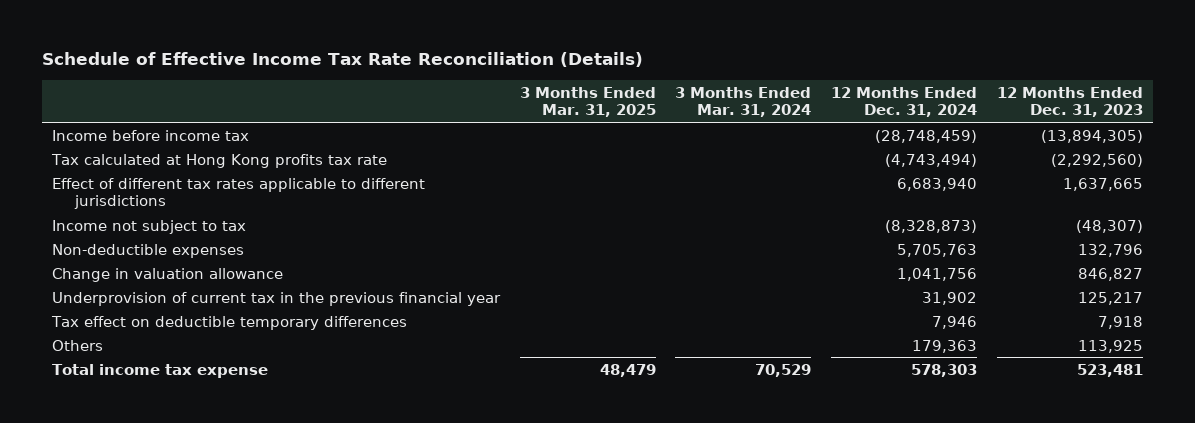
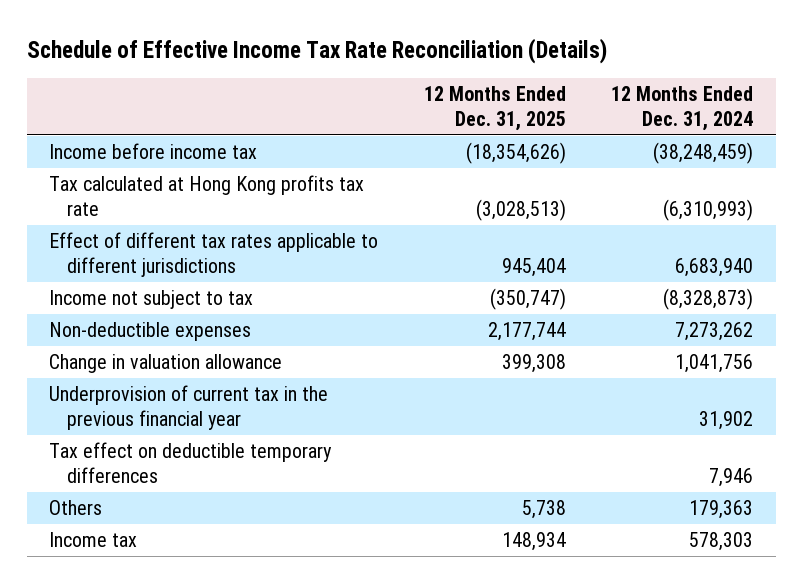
- | 3 Months Ended Mar. 31, 2025 | 3 Months Ended Mar. 31, 2024 | 12 Months Ended Dec. 31, 2024 | 12 Months Ended Dec. 31, 2023
+ | 12 Months Ended Dec. 31, 2025 | 12 Months Ended Dec. 31, 2024
- Income before income tax | | | (28,748,459) | (13,894,305)
- Tax calculated at Hong Kong profits tax rate | | | (4,743,494) | (2,292,560)
+ Income before income tax | (18,354,626) | (38,248,459)
+ Tax calculated at Hong Kong profits tax rate | (3,028,513) | (6,310,993)
- Non-deductible expenses | | | 5,705,763 | 132,796
+ Non-deductible expenses | 2,177,744 | 7,273,262
- Total income tax expense | 48,479 | 70,529 | 578,303 | 523,481
+ Income tax | 148,934 | 578,303

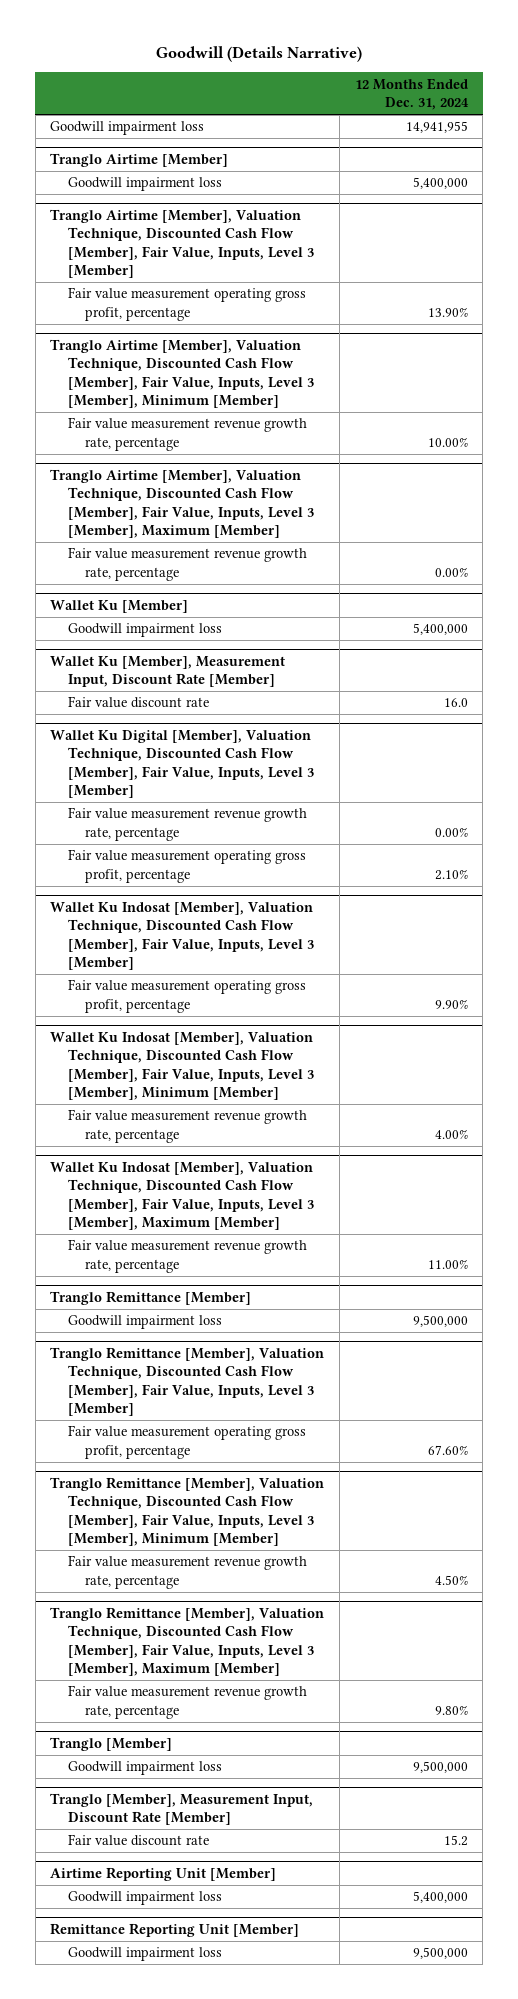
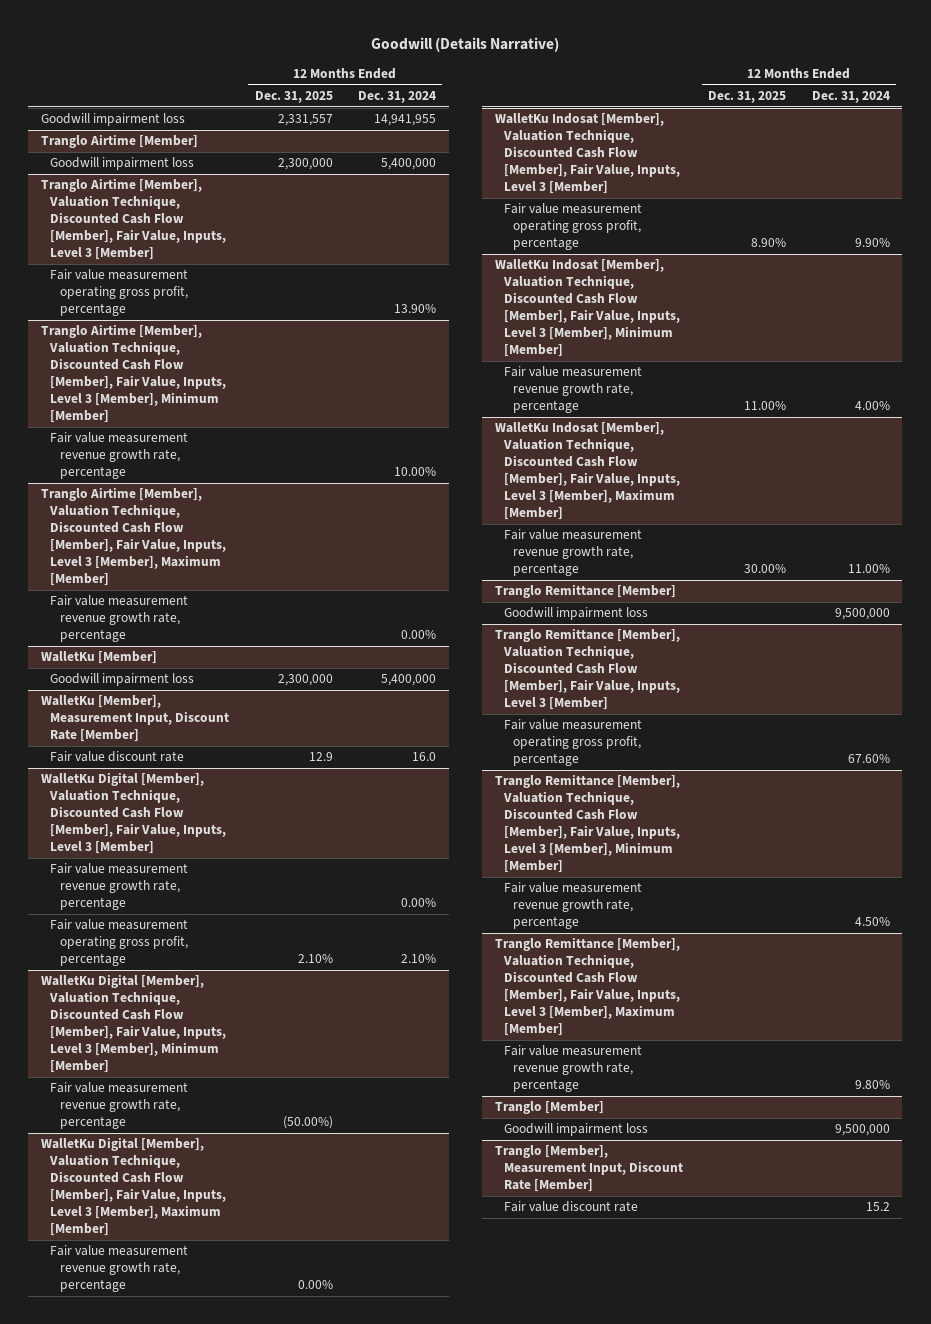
- | 12 Months Ended Dec. 31, 2024
+ | 12 Months Ended Dec. 31, 2025 | 12 Months Ended Dec. 31, 2024
- Wallet Ku [Member]
+ WalletKu [Member]
- Wallet Ku [Member], Measurement Input, Discount Rate [Member]
+ WalletKu [Member], Measurement Input, Discount Rate [Member]
- Wallet Ku Digital [Member], Valuation Technique, Discounted Cash Flow [Member], Fair Value, Inputs, Level 3 [Member]
+ WalletKu Digital [Member], Valuation Technique, Discounted Cash Flow [Member], Fair Value, Inputs, Level 3 [Member]
- Wallet Ku Indosat [Member], Valuation Technique, Discounted Cash Flow [Member], Fair Value, Inputs, Level 3 [Member]
+ WalletKu Digital [Member], Valuation Technique, Discounted Cash Flow [Member], Fair Value, Inputs, Level 3 [Member], Minimum [Member]
+ Fair value measurement revenue growth rate, percentage | (50.00%) |
+ WalletKu Digital [Member], Valuation Technique, Discounted Cash Flow [Member], Fair Value, Inputs, Level 3 [Member], Maximum [Member]
+ Fair value measurement revenue growth rate, percentage | 0.00% |
+ WalletKu Indosat [Member], Valuation Technique, Discounted Cash Flow [Member], Fair Value, Inputs, Level 3 [Member]
- Wallet Ku Indosat [Member], Valuation Technique, Discounted Cash Flow [Member], Fair Value, Inputs, Level 3 [Member], Minimum [Member]
+ WalletKu Indosat [Member], Valuation Technique, Discounted Cash Flow [Member], Fair Value, Inputs, Level 3 [Member], Minimum [Member]
- Wallet Ku Indosat [Member], Valuation Technique, Discounted Cash Flow [Member], Fair Value, Inputs, Level 3 [Member], Maximum [Member]
+ WalletKu Indosat [Member], Valuation Technique, Discounted Cash Flow [Member], Fair Value, Inputs, Level 3 [Member], Maximum [Member]
- Airtime Reporting Unit [Member]
- Goodwill impairment loss | 5,400,000
- Remittance Reporting Unit [Member]
- Goodwill impairment loss | 9,500,000

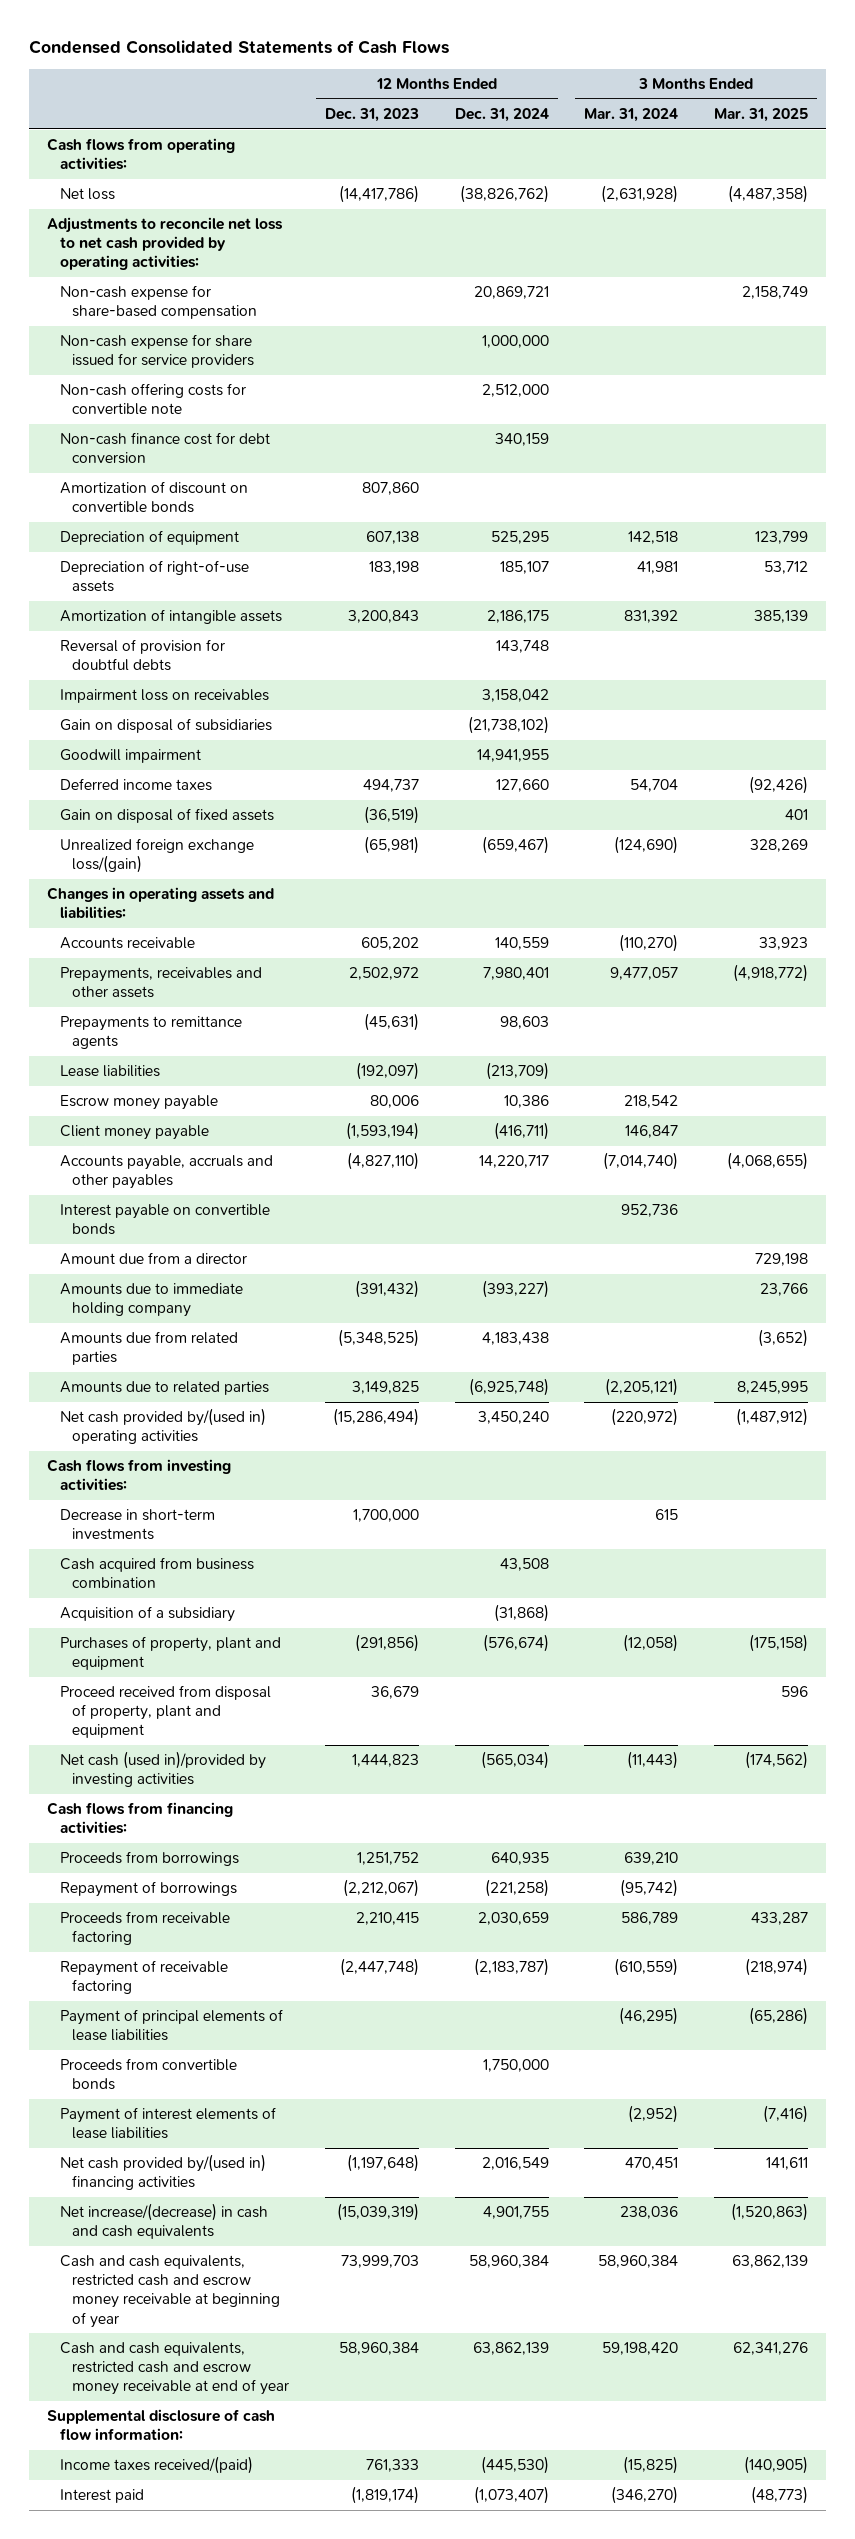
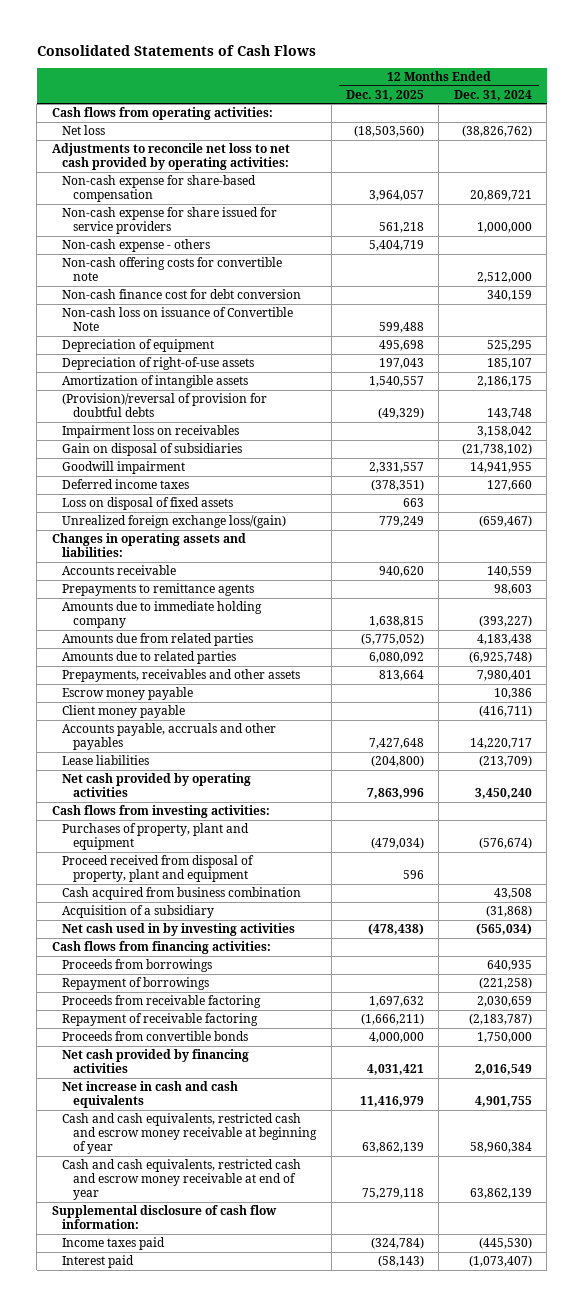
- Condensed Consolidated Statements of Cash Flows
+ Consolidated Statements of Cash Flows
- | 12 Months Ended Dec. 31, 2023 | 12 Months Ended Dec. 31, 2024 | 3 Months Ended Mar. 31, 2024 | 3 Months Ended Mar. 31, 2025
+ | 12 Months Ended Dec. 31, 2025 | 12 Months Ended Dec. 31, 2024
+ Non-cash expense - others | 5,404,719 |
- Amortization of discount on convertible bonds | 807,860 | | |
+ Non-cash loss on issuance of Convertible Note | 599,488 |
- Reversal of provision for doubtful debts | | 143,748 | |
+ (Provision)/reversal of provision for doubtful debts | (49,329) | 143,748
- Gain on disposal of fixed assets | (36,519) | | | 401
+ Loss on disposal of fixed assets | 663 |
- Interest payable on convertible bonds | | | 952,736 |
- Amount due from a director | | | | 729,198
- Net cash provided by/(used in) operating activities | (15,286,494) | 3,450,240 | (220,972) | (1,487,912)
moved down: Prepayments, receivables and other assets | 813,664 | 7,980,401
moved down: Escrow money payable | | 10,386
moved down: Client money payable | | (416,711)
moved down: Accounts payable, accruals and other payables | 7,427,648 | 14,220,717
moved down: Lease liabilities | (204,800) | (213,709)
+ Net cash provided by operating activities | 7,863,996 | 3,450,240
- Decrease in short-term investments | 1,700,000 | | 615 |
- Net cash (used in)/provided by investing activities | 1,444,823 | (565,034) | (11,443) | (174,562)
moved down: Cash acquired from business combination | | 43,508
moved down: Acquisition of a subsidiary | | (31,868)
+ Net cash used in by investing activities | (478,438) | (565,034)
- Payment of principal elements of lease liabilities | | | (46,295) | (65,286)
- Payment of interest elements of lease liabilities | | | (2,952) | (7,416)
- Net cash provided by/(used in) financing activities | (1,197,648) | 2,016,549 | 470,451 | 141,611
- Net increase/(decrease) in cash and cash equivalents | (15,039,319) | 4,901,755 | 238,036 | (1,520,863)
+ Net cash provided by financing activities | 4,031,421 | 2,016,549
+ Net increase in cash and cash equivalents | 11,416,979 | 4,901,755
- Income taxes received/(paid) | 761,333 | (445,530) | (15,825) | (140,905)
+ Income taxes paid | (324,784) | (445,530)

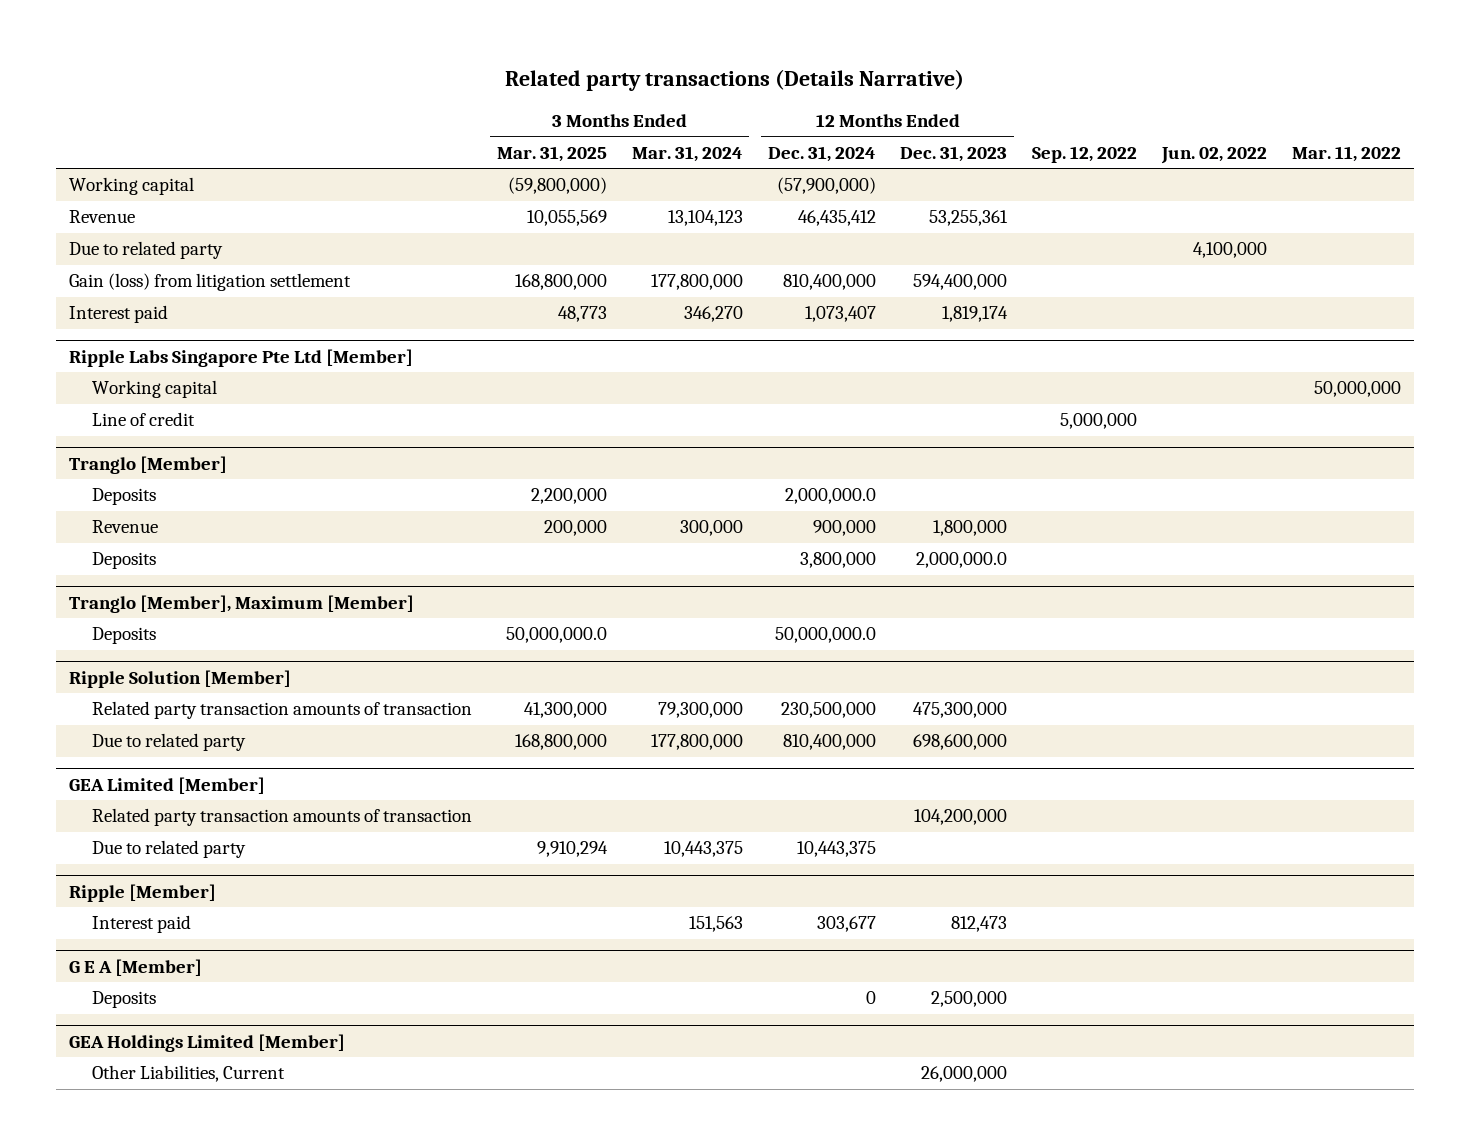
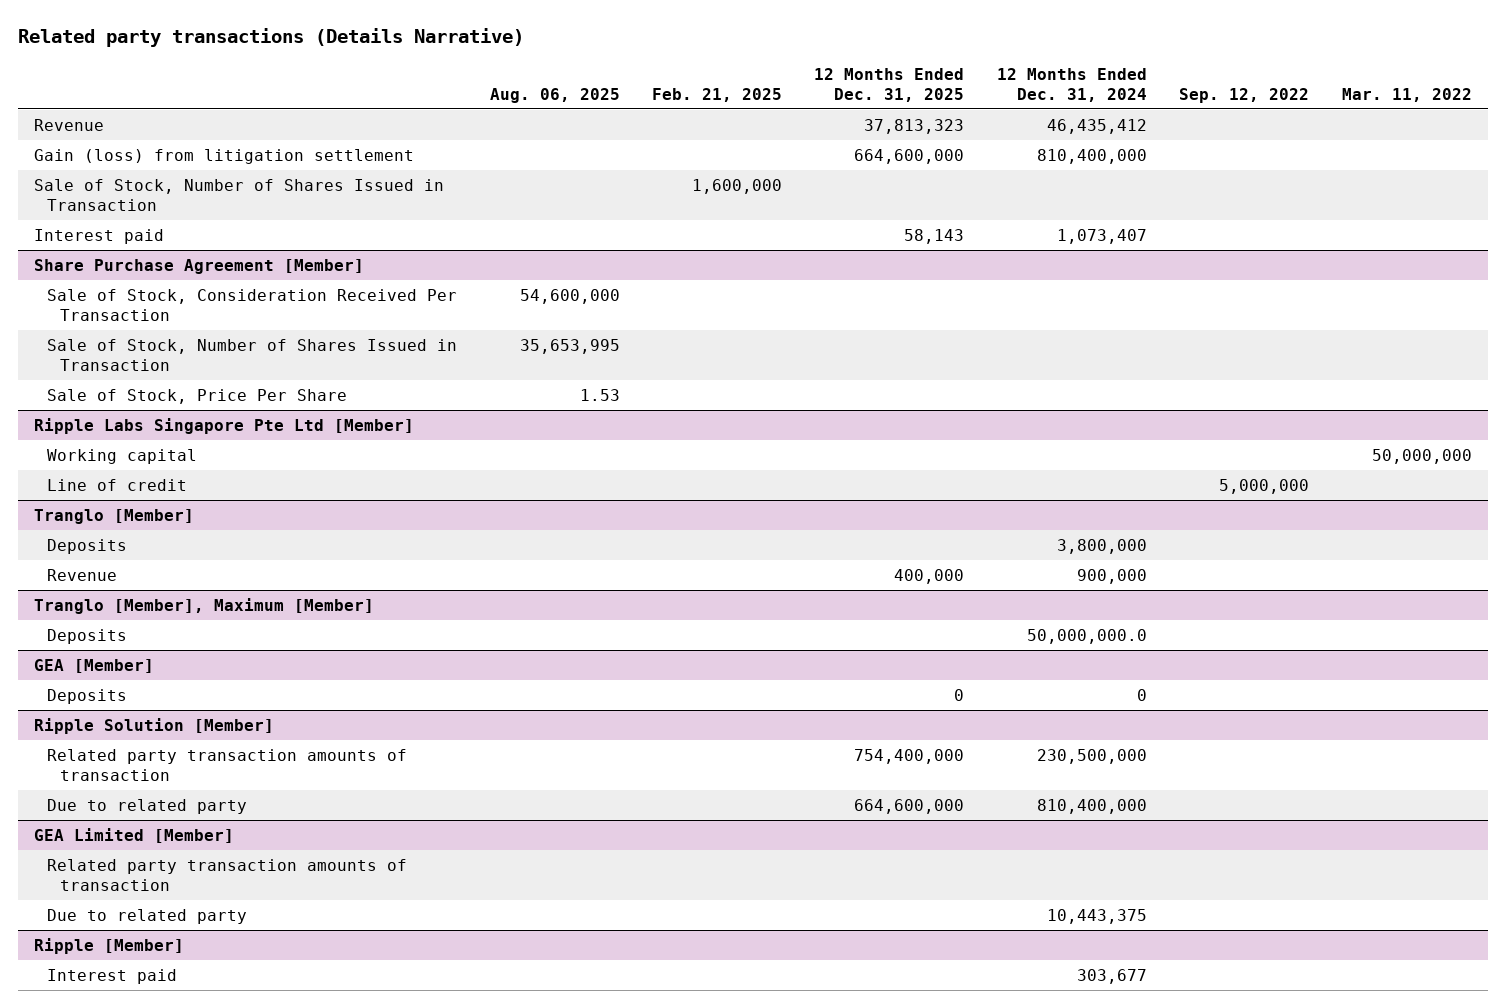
- | 3 Months Ended Mar. 31, 2025 | 3 Months Ended Mar. 31, 2024 | 12 Months Ended Dec. 31, 2024 | 12 Months Ended Dec. 31, 2023 | Sep. 12, 2022 | Jun. 02, 2022 | Mar. 11, 2022
+ | Aug. 06, 2025 | Feb. 21, 2025 | 12 Months Ended Dec. 31, 2025 | 12 Months Ended Dec. 31, 2024 | Sep. 12, 2022 | Mar. 11, 2022
- Working capital | (59,800,000) | | (57,900,000) | | | |
- Due to related party | | | | | | 4,100,000 |
+ Sale of Stock, Number of Shares Issued in Transaction | | 1,600,000 | | | |
+ Share Purchase Agreement [Member]
+ Sale of Stock, Consideration Received Per Transaction | 54,600,000 | | | | |
+ Sale of Stock, Number of Shares Issued in Transaction | 35,653,995 | | | | |
+ Sale of Stock, Price Per Share | 1.53 | | | | |
@ Tranglo [Member]
- Deposits | 2,200,000 | | 2,000,000.0 | | | |
moved down: Revenue | | | 400,000 | 900,000 | |
+ GEA [Member]
+ Deposits | | | 0 | 0 | |
- G E A [Member]
- Deposits | | | 0 | 2,500,000 | | |
- GEA Holdings Limited [Member]
- Other Liabilities, Current | | | | 26,000,000 | | |

